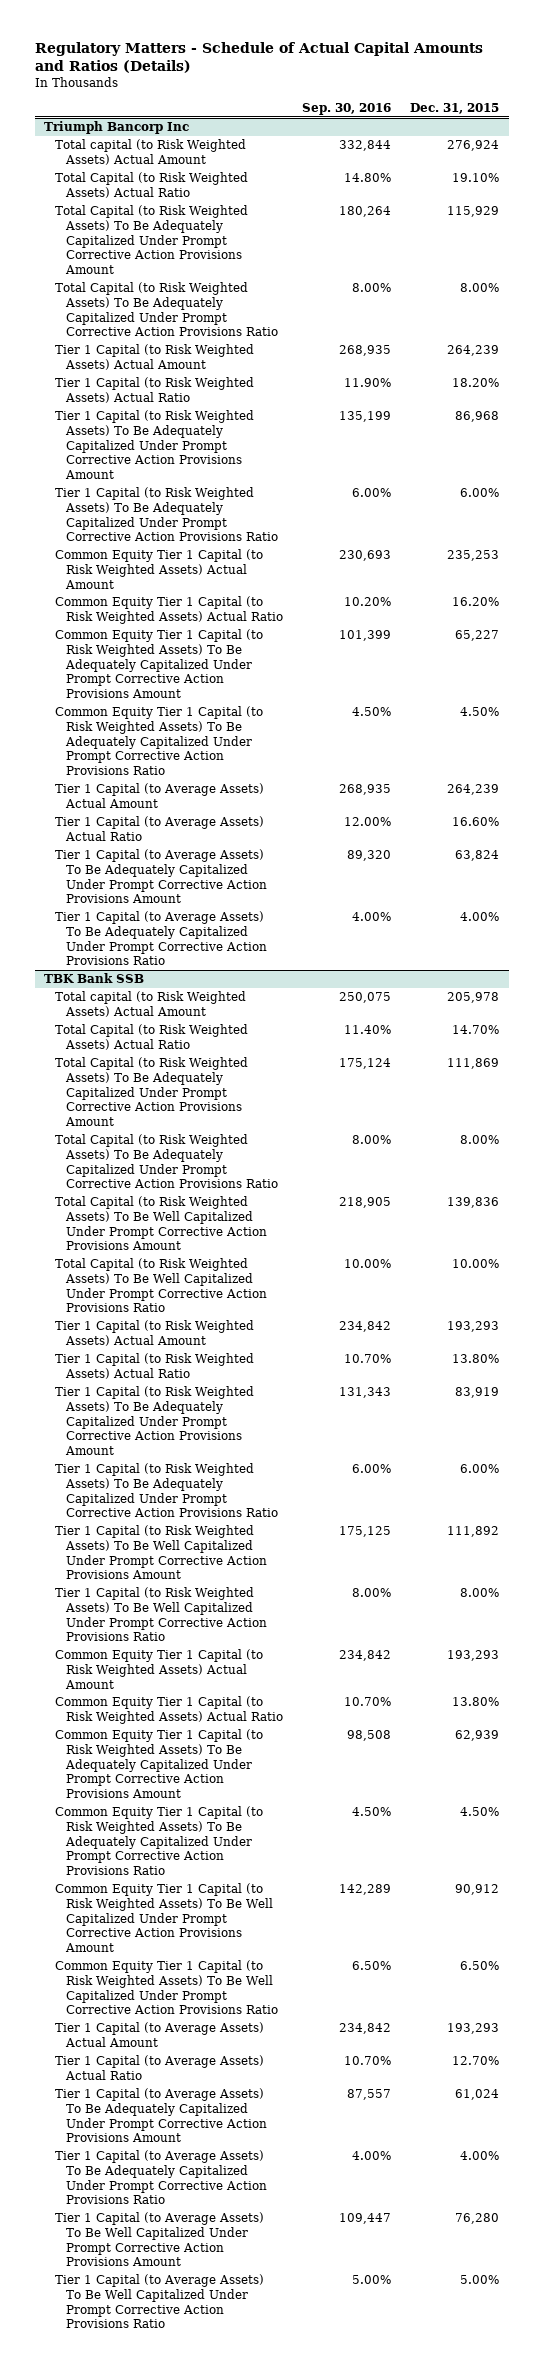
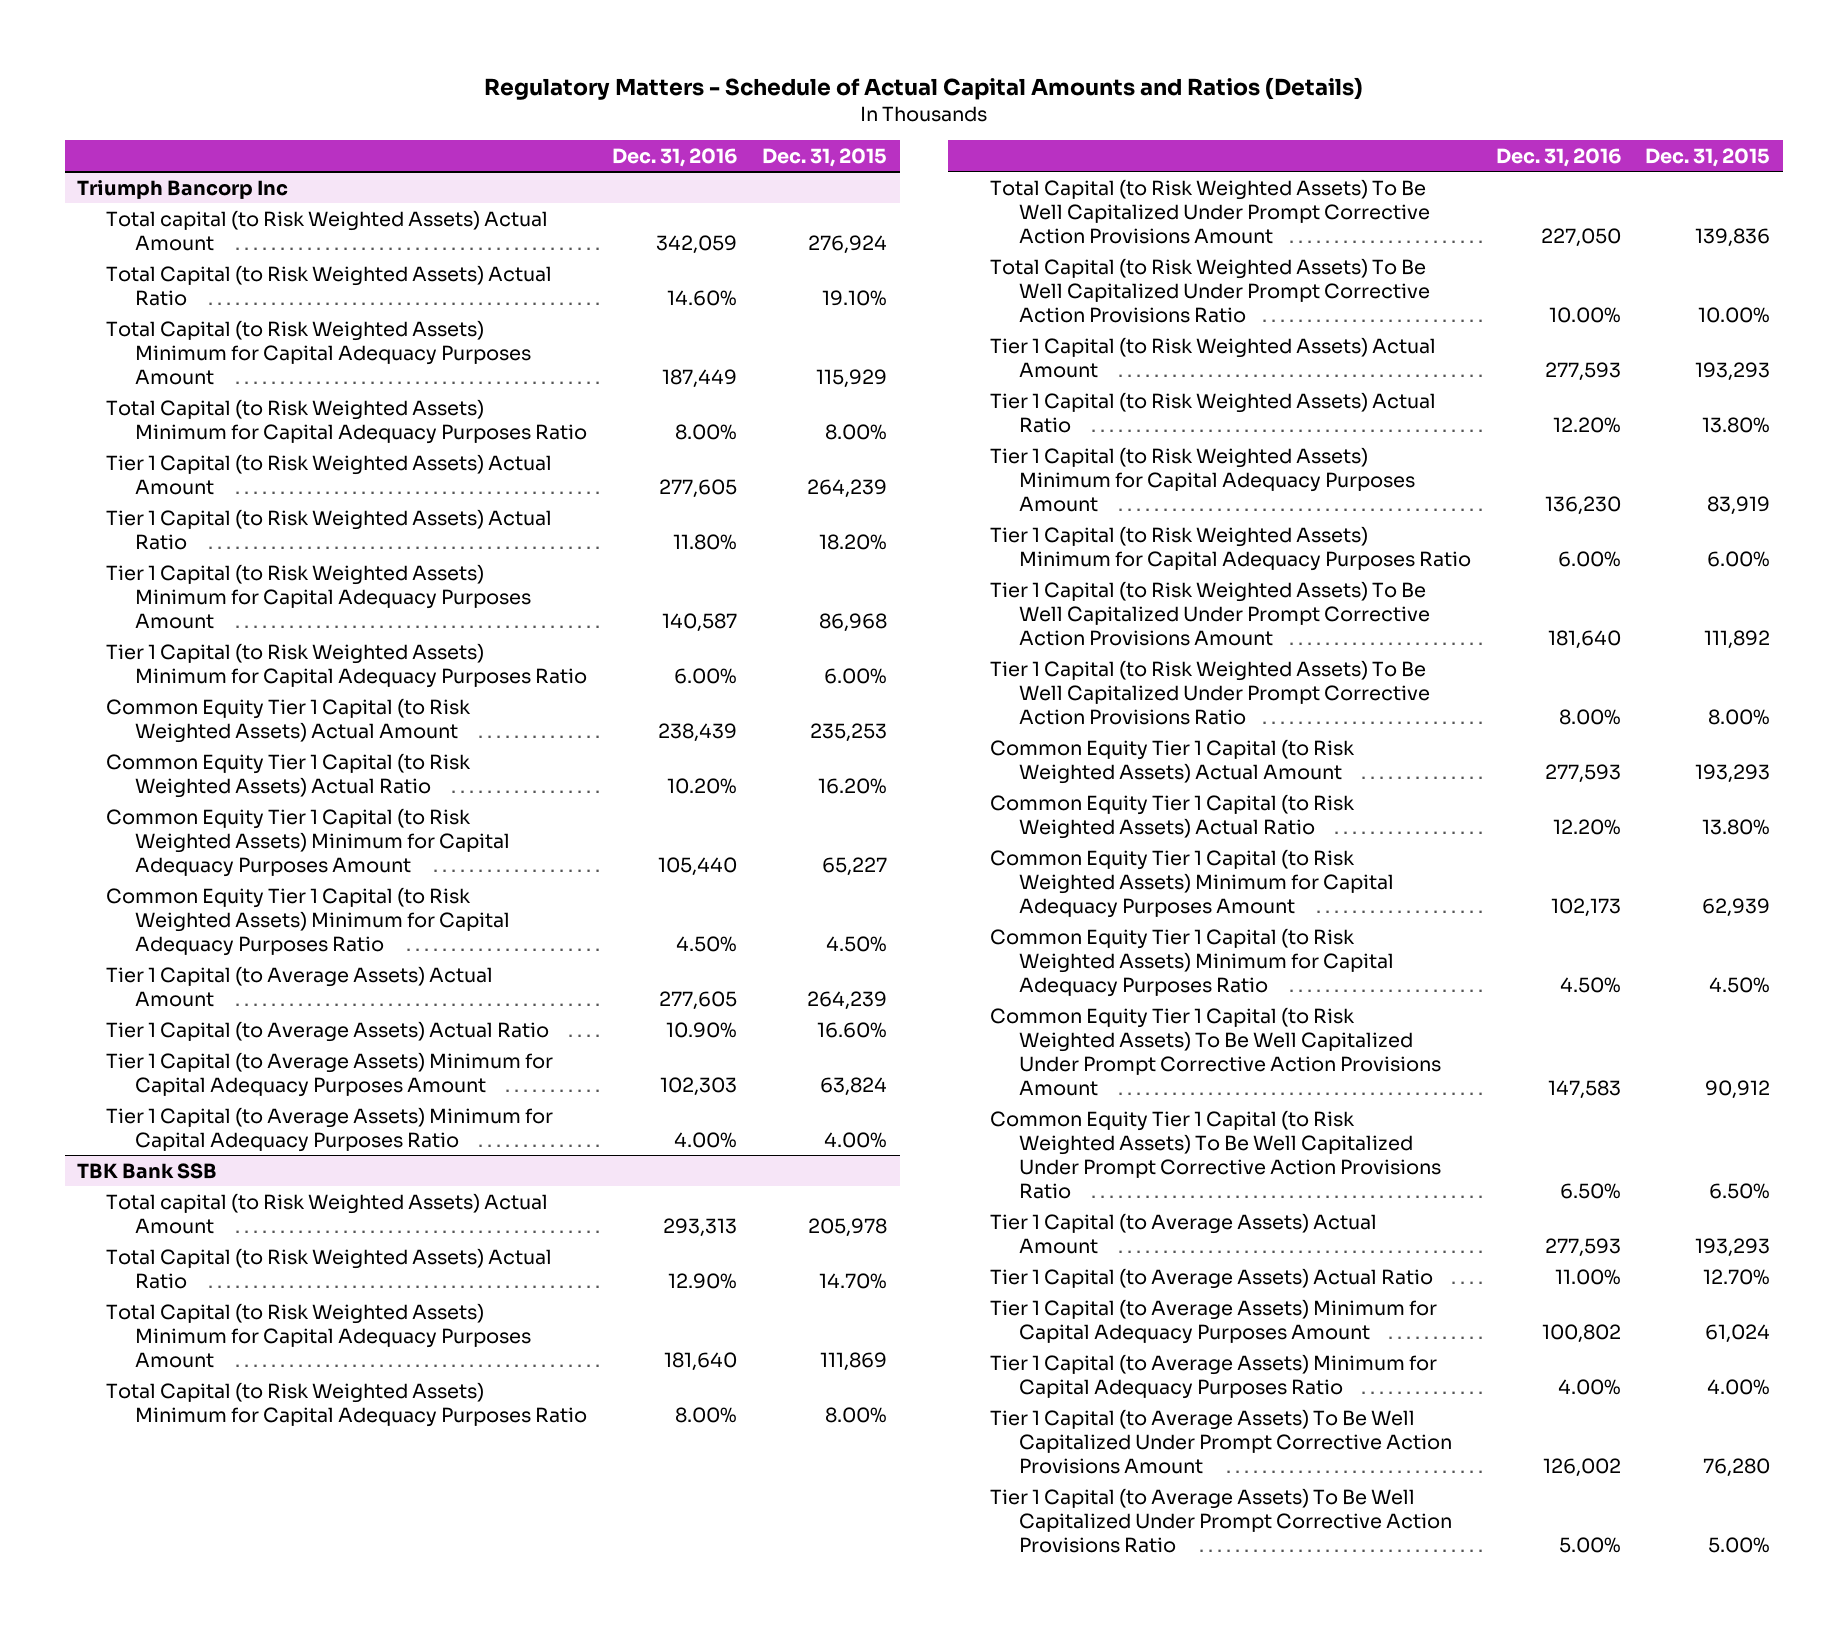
- | Sep. 30, 2016 | Dec. 31, 2015
+ | Dec. 31, 2016 | Dec. 31, 2015
@ Triumph Bancorp Inc
- Total Capital (to Risk Weighted Assets) To Be Adequately Capitalized Under Prompt Corrective Action Provisions Amount | 180,264 | 115,929
- Total Capital (to Risk Weighted Assets) To Be Adequately Capitalized Under Prompt Corrective Action Provisions Ratio | 8.00% | 8.00%
+ Total Capital (to Risk Weighted Assets) Minimum for Capital Adequacy Purposes Amount | 187,449 | 115,929
+ Total Capital (to Risk Weighted Assets) Minimum for Capital Adequacy Purposes Ratio | 8.00% | 8.00%
- Tier 1 Capital (to Risk Weighted Assets) To Be Adequately Capitalized Under Prompt Corrective Action Provisions Amount | 135,199 | 86,968
- Tier 1 Capital (to Risk Weighted Assets) To Be Adequately Capitalized Under Prompt Corrective Action Provisions Ratio | 6.00% | 6.00%
+ Tier 1 Capital (to Risk Weighted Assets) Minimum for Capital Adequacy Purposes Amount | 140,587 | 86,968
+ Tier 1 Capital (to Risk Weighted Assets) Minimum for Capital Adequacy Purposes Ratio | 6.00% | 6.00%
- Common Equity Tier 1 Capital (to Risk Weighted Assets) To Be Adequately Capitalized Under Prompt Corrective Action Provisions Amount | 101,399 | 65,227
- Common Equity Tier 1 Capital (to Risk Weighted Assets) To Be Adequately Capitalized Under Prompt Corrective Action Provisions Ratio | 4.50% | 4.50%
+ Common Equity Tier 1 Capital (to Risk Weighted Assets) Minimum for Capital Adequacy Purposes Amount | 105,440 | 65,227
+ Common Equity Tier 1 Capital (to Risk Weighted Assets) Minimum for Capital Adequacy Purposes Ratio | 4.50% | 4.50%
- Tier 1 Capital (to Average Assets) To Be Adequately Capitalized Under Prompt Corrective Action Provisions Amount | 89,320 | 63,824
- Tier 1 Capital (to Average Assets) To Be Adequately Capitalized Under Prompt Corrective Action Provisions Ratio | 4.00% | 4.00%
+ Tier 1 Capital (to Average Assets) Minimum for Capital Adequacy Purposes Amount | 102,303 | 63,824
+ Tier 1 Capital (to Average Assets) Minimum for Capital Adequacy Purposes Ratio | 4.00% | 4.00%
@ TBK Bank SSB
- Total Capital (to Risk Weighted Assets) To Be Adequately Capitalized Under Prompt Corrective Action Provisions Amount | 175,124 | 111,869
- Total Capital (to Risk Weighted Assets) To Be Adequately Capitalized Under Prompt Corrective Action Provisions Ratio | 8.00% | 8.00%
+ Total Capital (to Risk Weighted Assets) Minimum for Capital Adequacy Purposes Amount | 181,640 | 111,869
+ Total Capital (to Risk Weighted Assets) Minimum for Capital Adequacy Purposes Ratio | 8.00% | 8.00%
- Tier 1 Capital (to Risk Weighted Assets) To Be Adequately Capitalized Under Prompt Corrective Action Provisions Amount | 131,343 | 83,919
- Tier 1 Capital (to Risk Weighted Assets) To Be Adequately Capitalized Under Prompt Corrective Action Provisions Ratio | 6.00% | 6.00%
+ Tier 1 Capital (to Risk Weighted Assets) Minimum for Capital Adequacy Purposes Amount | 136,230 | 83,919
+ Tier 1 Capital (to Risk Weighted Assets) Minimum for Capital Adequacy Purposes Ratio | 6.00% | 6.00%
- Common Equity Tier 1 Capital (to Risk Weighted Assets) To Be Adequately Capitalized Under Prompt Corrective Action Provisions Amount | 98,508 | 62,939
- Common Equity Tier 1 Capital (to Risk Weighted Assets) To Be Adequately Capitalized Under Prompt Corrective Action Provisions Ratio | 4.50% | 4.50%
+ Common Equity Tier 1 Capital (to Risk Weighted Assets) Minimum for Capital Adequacy Purposes Amount | 102,173 | 62,939
+ Common Equity Tier 1 Capital (to Risk Weighted Assets) Minimum for Capital Adequacy Purposes Ratio | 4.50% | 4.50%
- Tier 1 Capital (to Average Assets) To Be Adequately Capitalized Under Prompt Corrective Action Provisions Amount | 87,557 | 61,024
- Tier 1 Capital (to Average Assets) To Be Adequately Capitalized Under Prompt Corrective Action Provisions Ratio | 4.00% | 4.00%
+ Tier 1 Capital (to Average Assets) Minimum for Capital Adequacy Purposes Amount | 100,802 | 61,024
+ Tier 1 Capital (to Average Assets) Minimum for Capital Adequacy Purposes Ratio | 4.00% | 4.00%

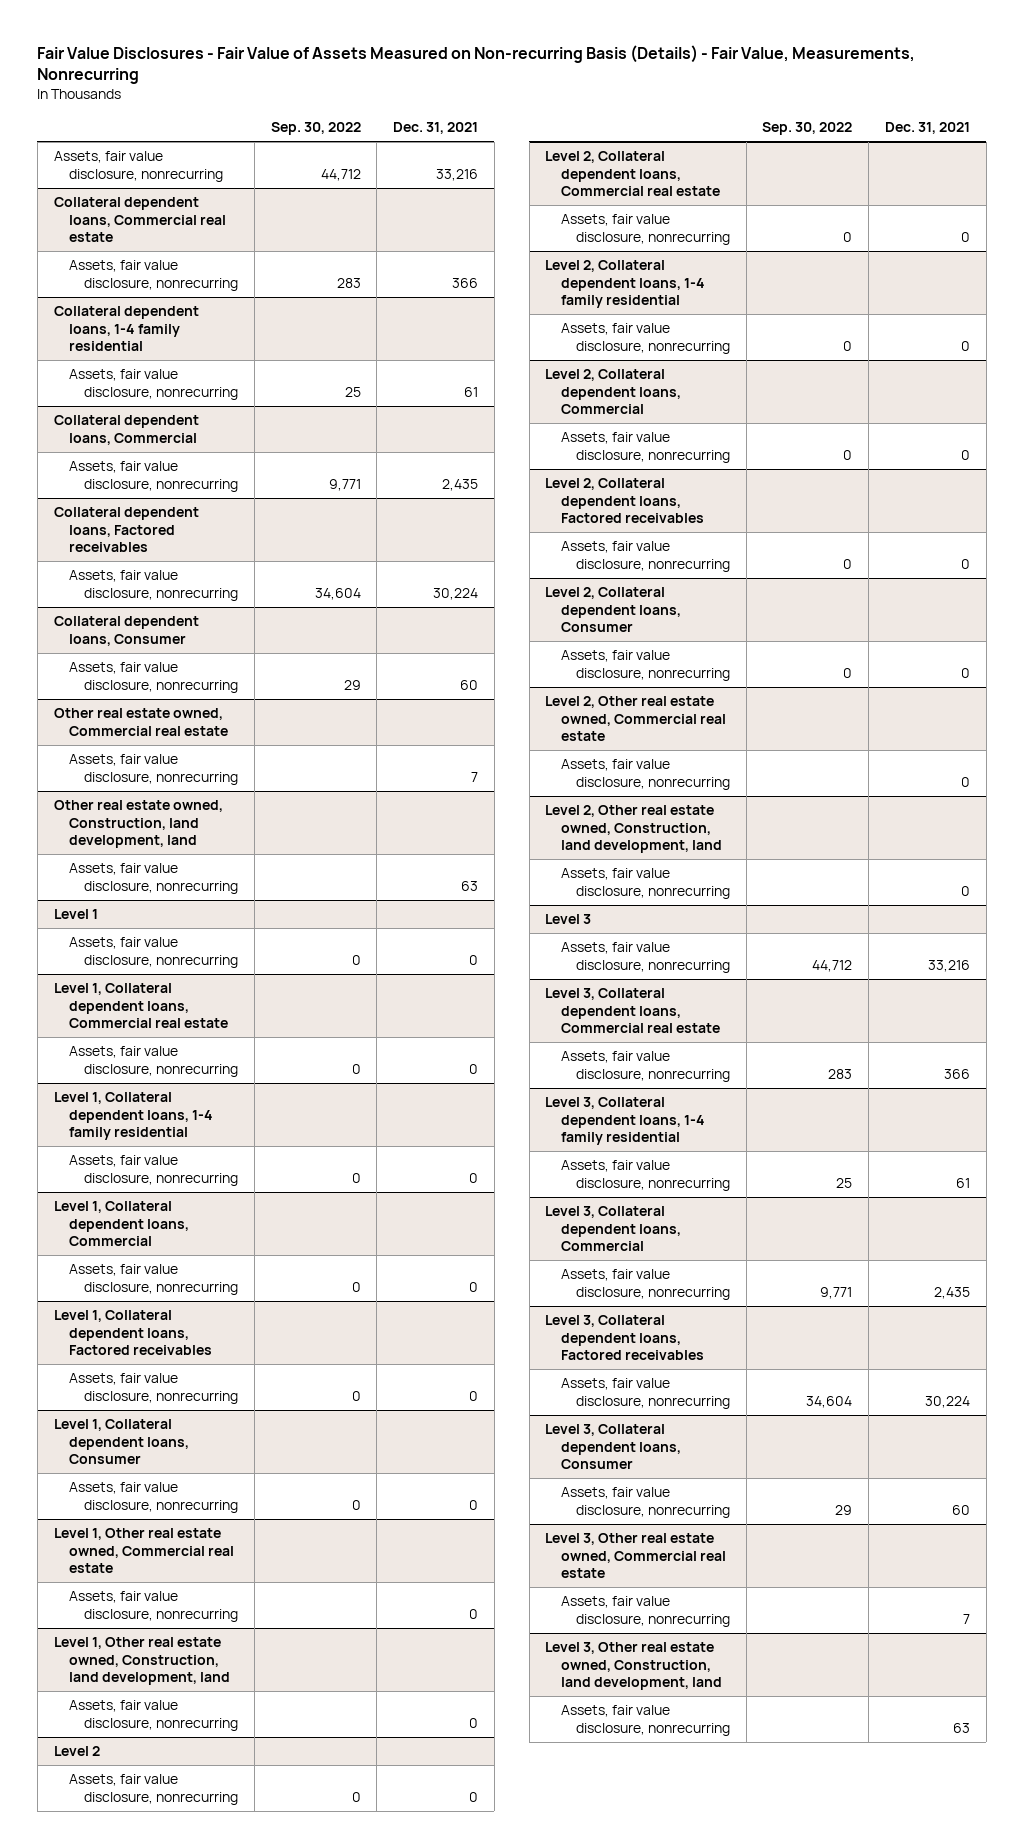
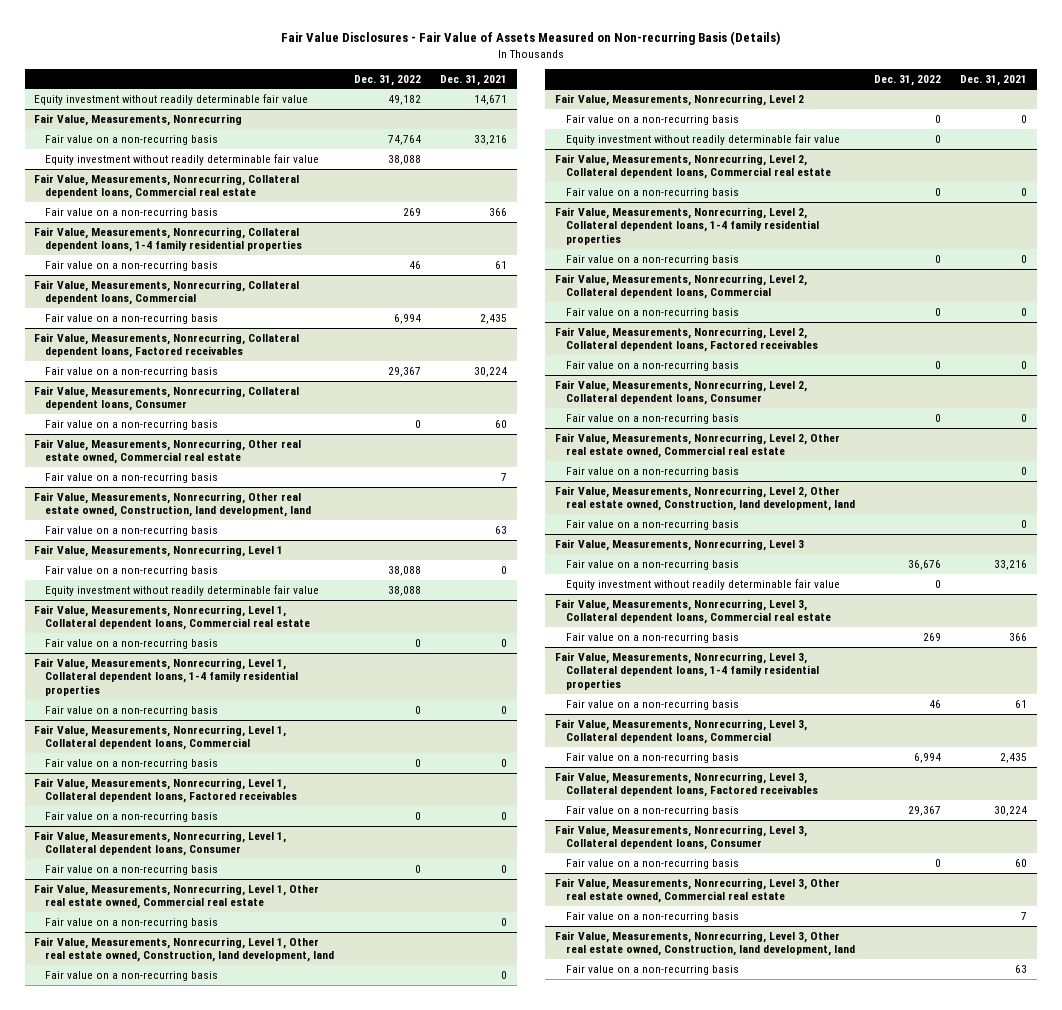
- Fair Value Disclosures - Fair Value of Assets Measured on Non-recurring Basis (Details) - Fair Value, Measurements, Nonrecurring
+ Fair Value Disclosures - Fair Value of Assets Measured on Non-recurring Basis (Details)
- | Sep. 30, 2022 | Dec. 31, 2021
+ | Dec. 31, 2022 | Dec. 31, 2021
- Assets, fair value disclosure, nonrecurring | 44,712 | 33,216
- Collateral dependent loans, Commercial real estate
- Assets, fair value disclosure, nonrecurring | 283 | 366
- Collateral dependent loans, 1-4 family residential
- Assets, fair value disclosure, nonrecurring | 25 | 61
- Collateral dependent loans, Commercial
- Assets, fair value disclosure, nonrecurring | 9,771 | 2,435
- Collateral dependent loans, Factored receivables
- Assets, fair value disclosure, nonrecurring | 34,604 | 30,224
- Collateral dependent loans, Consumer
- Assets, fair value disclosure, nonrecurring | 29 | 60
- Other real estate owned, Commercial real estate
- Assets, fair value disclosure, nonrecurring | | 7
- Other real estate owned, Construction, land development, land
- Assets, fair value disclosure, nonrecurring | | 63
- Level 1
- Assets, fair value disclosure, nonrecurring | 0 | 0
- Level 1, Collateral dependent loans, Commercial real estate
- Assets, fair value disclosure, nonrecurring | 0 | 0
- Level 1, Collateral dependent loans, 1-4 family residential
- Assets, fair value disclosure, nonrecurring | 0 | 0
- Level 1, Collateral dependent loans, Commercial
- Assets, fair value disclosure, nonrecurring | 0 | 0
- Level 1, Collateral dependent loans, Factored receivables
- Assets, fair value disclosure, nonrecurring | 0 | 0
- Level 1, Collateral dependent loans, Consumer
- Assets, fair value disclosure, nonrecurring | 0 | 0
- Level 1, Other real estate owned, Commercial real estate
- Assets, fair value disclosure, nonrecurring | | 0
- Level 1, Other real estate owned, Construction, land development, land
- Assets, fair value disclosure, nonrecurring | | 0
- Level 2
- Assets, fair value disclosure, nonrecurring | 0 | 0
- Level 2, Collateral dependent loans, Commercial real estate
- Assets, fair value disclosure, nonrecurring | 0 | 0
- Level 2, Collateral dependent loans, 1-4 family residential
- Assets, fair value disclosure, nonrecurring | 0 | 0
- Level 2, Collateral dependent loans, Commercial
- Assets, fair value disclosure, nonrecurring | 0 | 0
- Level 2, Collateral dependent loans, Factored receivables
- Assets, fair value disclosure, nonrecurring | 0 | 0
- Level 2, Collateral dependent loans, Consumer
- Assets, fair value disclosure, nonrecurring | 0 | 0
- Level 2, Other real estate owned, Commercial real estate
- Assets, fair value disclosure, nonrecurring | | 0
- Level 2, Other real estate owned, Construction, land development, land
- Assets, fair value disclosure, nonrecurring | | 0
- Level 3
- Assets, fair value disclosure, nonrecurring | 44,712 | 33,216
- Level 3, Collateral dependent loans, Commercial real estate
- Assets, fair value disclosure, nonrecurring | 283 | 366
- Level 3, Collateral dependent loans, 1-4 family residential
- Assets, fair value disclosure, nonrecurring | 25 | 61
- Level 3, Collateral dependent loans, Commercial
- Assets, fair value disclosure, nonrecurring | 9,771 | 2,435
- Level 3, Collateral dependent loans, Factored receivables
- Assets, fair value disclosure, nonrecurring | 34,604 | 30,224
- Level 3, Collateral dependent loans, Consumer
- Assets, fair value disclosure, nonrecurring | 29 | 60
- Level 3, Other real estate owned, Commercial real estate
- Assets, fair value disclosure, nonrecurring | | 7
- Level 3, Other real estate owned, Construction, land development, land
- Assets, fair value disclosure, nonrecurring | | 63
+ Equity investment without readily determinable fair value | 49,182 | 14,671
+ Fair Value, Measurements, Nonrecurring
+ Fair value on a non-recurring basis | 74,764 | 33,216
+ Equity investment without readily determinable fair value | 38,088 |
+ Fair Value, Measurements, Nonrecurring, Collateral dependent loans, Commercial real estate
+ Fair value on a non-recurring basis | 269 | 366
+ Fair Value, Measurements, Nonrecurring, Collateral dependent loans, 1-4 family residential properties
+ Fair value on a non-recurring basis | 46 | 61
+ Fair Value, Measurements, Nonrecurring, Collateral dependent loans, Commercial
+ Fair value on a non-recurring basis | 6,994 | 2,435
+ Fair Value, Measurements, Nonrecurring, Collateral dependent loans, Factored receivables
+ Fair value on a non-recurring basis | 29,367 | 30,224
+ Fair Value, Measurements, Nonrecurring, Collateral dependent loans, Consumer
+ Fair value on a non-recurring basis | 0 | 60
+ Fair Value, Measurements, Nonrecurring, Other real estate owned, Commercial real estate
+ Fair value on a non-recurring basis | | 7
+ Fair Value, Measurements, Nonrecurring, Other real estate owned, Construction, land development, land
+ Fair value on a non-recurring basis | | 63
+ Fair Value, Measurements, Nonrecurring, Level 1
+ Fair value on a non-recurring basis | 38,088 | 0
+ Equity investment without readily determinable fair value | 38,088 |
+ Fair Value, Measurements, Nonrecurring, Level 1, Collateral dependent loans, Commercial real estate
+ Fair value on a non-recurring basis | 0 | 0
+ Fair Value, Measurements, Nonrecurring, Level 1, Collateral dependent loans, 1-4 family residential properties
+ Fair value on a non-recurring basis | 0 | 0
+ Fair Value, Measurements, Nonrecurring, Level 1, Collateral dependent loans, Commercial
+ Fair value on a non-recurring basis | 0 | 0
+ Fair Value, Measurements, Nonrecurring, Level 1, Collateral dependent loans, Factored receivables
+ Fair value on a non-recurring basis | 0 | 0
+ Fair Value, Measurements, Nonrecurring, Level 1, Collateral dependent loans, Consumer
+ Fair value on a non-recurring basis | 0 | 0
+ Fair Value, Measurements, Nonrecurring, Level 1, Other real estate owned, Commercial real estate
+ Fair value on a non-recurring basis | | 0
+ Fair Value, Measurements, Nonrecurring, Level 1, Other real estate owned, Construction, land development, land
+ Fair value on a non-recurring basis | | 0
+ Fair Value, Measurements, Nonrecurring, Level 2
+ Fair value on a non-recurring basis | 0 | 0
+ Equity investment without readily determinable fair value | 0 |
+ Fair Value, Measurements, Nonrecurring, Level 2, Collateral dependent loans, Commercial real estate
+ Fair value on a non-recurring basis | 0 | 0
+ Fair Value, Measurements, Nonrecurring, Level 2, Collateral dependent loans, 1-4 family residential properties
+ Fair value on a non-recurring basis | 0 | 0
+ Fair Value, Measurements, Nonrecurring, Level 2, Collateral dependent loans, Commercial
+ Fair value on a non-recurring basis | 0 | 0
+ Fair Value, Measurements, Nonrecurring, Level 2, Collateral dependent loans, Factored receivables
+ Fair value on a non-recurring basis | 0 | 0
+ Fair Value, Measurements, Nonrecurring, Level 2, Collateral dependent loans, Consumer
+ Fair value on a non-recurring basis | 0 | 0
+ Fair Value, Measurements, Nonrecurring, Level 2, Other real estate owned, Commercial real estate
+ Fair value on a non-recurring basis | | 0
+ Fair Value, Measurements, Nonrecurring, Level 2, Other real estate owned, Construction, land development, land
+ Fair value on a non-recurring basis | | 0
+ Fair Value, Measurements, Nonrecurring, Level 3
+ Fair value on a non-recurring basis | 36,676 | 33,216
+ Equity investment without readily determinable fair value | 0 |
+ Fair Value, Measurements, Nonrecurring, Level 3, Collateral dependent loans, Commercial real estate
+ Fair value on a non-recurring basis | 269 | 366
+ Fair Value, Measurements, Nonrecurring, Level 3, Collateral dependent loans, 1-4 family residential properties
+ Fair value on a non-recurring basis | 46 | 61
+ Fair Value, Measurements, Nonrecurring, Level 3, Collateral dependent loans, Commercial
+ Fair value on a non-recurring basis | 6,994 | 2,435
+ Fair Value, Measurements, Nonrecurring, Level 3, Collateral dependent loans, Factored receivables
+ Fair value on a non-recurring basis | 29,367 | 30,224
+ Fair Value, Measurements, Nonrecurring, Level 3, Collateral dependent loans, Consumer
+ Fair value on a non-recurring basis | 0 | 60
+ Fair Value, Measurements, Nonrecurring, Level 3, Other real estate owned, Commercial real estate
+ Fair value on a non-recurring basis | | 7
+ Fair Value, Measurements, Nonrecurring, Level 3, Other real estate owned, Construction, land development, land
+ Fair value on a non-recurring basis | | 63

